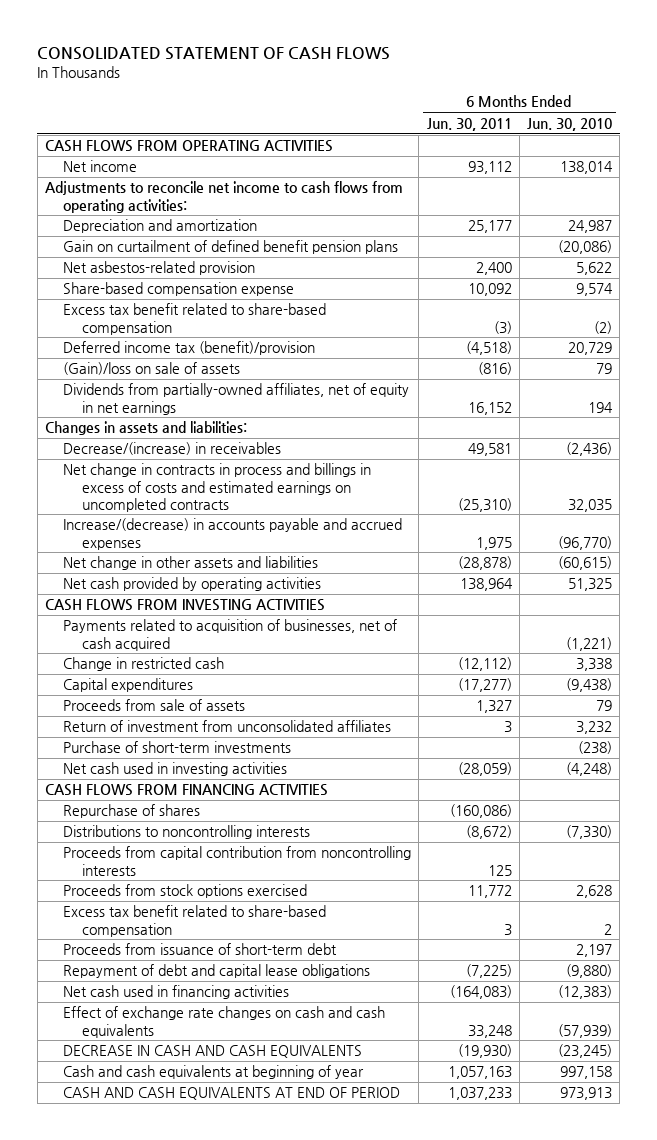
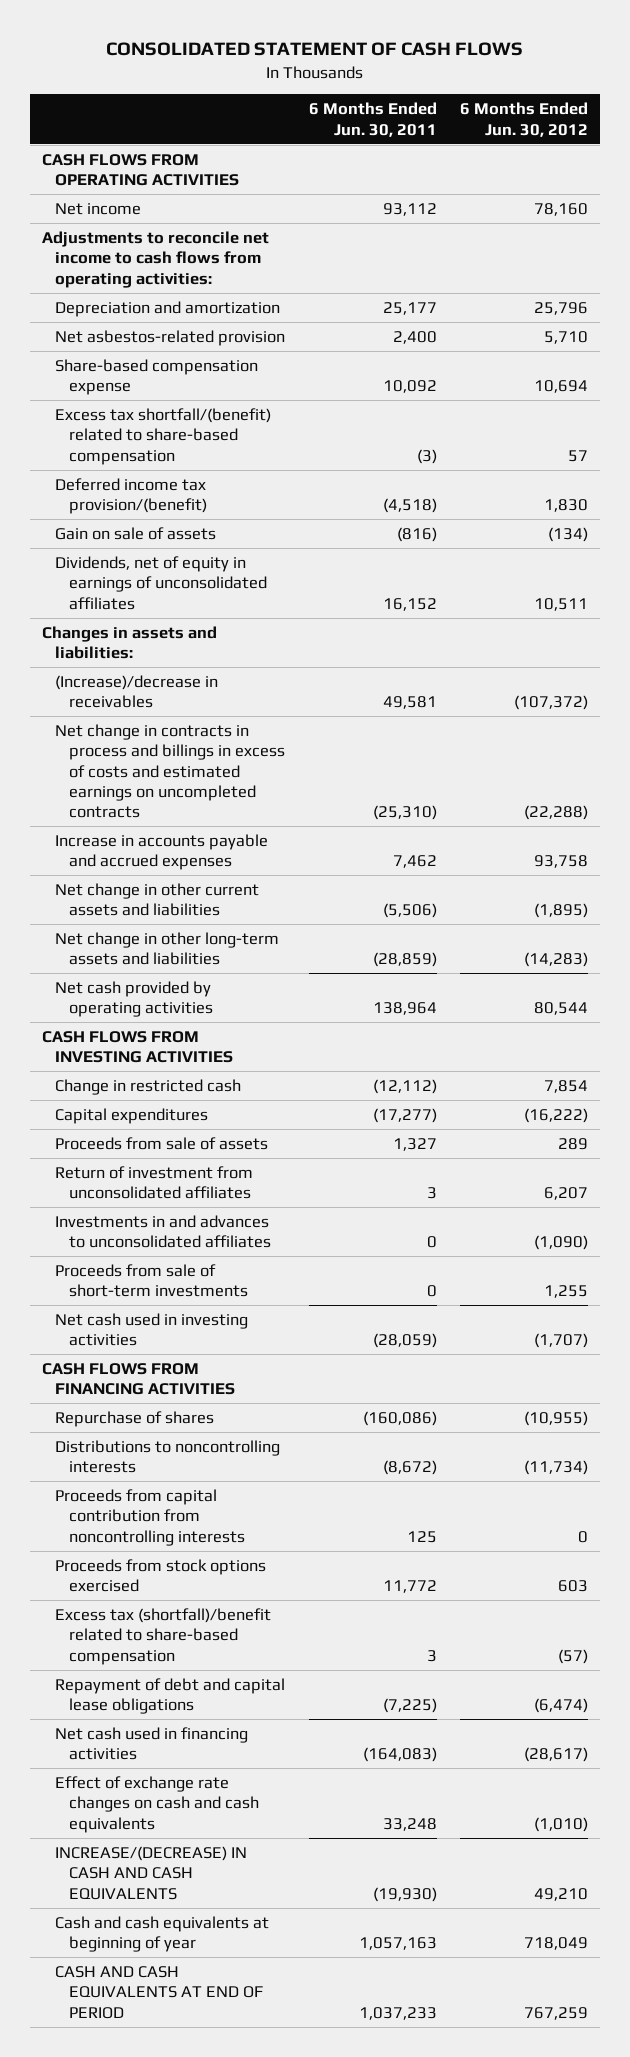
- | 6 Months Ended Jun. 30, 2011 | 6 Months Ended Jun. 30, 2010
+ | 6 Months Ended Jun. 30, 2011 | 6 Months Ended Jun. 30, 2012
- Gain on curtailment of defined benefit pension plans | | (20,086)
- Excess tax benefit related to share-based compensation | (3) | (2)
- Deferred income tax (benefit)/provision | (4,518) | 20,729
- (Gain)/loss on sale of assets | (816) | 79
- Dividends from partially-owned affiliates, net of equity in net earnings | 16,152 | 194
+ Excess tax shortfall/(benefit) related to share-based compensation | (3) | 57
+ Deferred income tax provision/(benefit) | (4,518) | 1,830
+ Gain on sale of assets | (816) | (134)
+ Dividends, net of equity in earnings of unconsolidated affiliates | 16,152 | 10,511
- Decrease/(increase) in receivables | 49,581 | (2,436)
+ (Increase)/decrease in receivables | 49,581 | (107,372)
- Increase/(decrease) in accounts payable and accrued expenses | 1,975 | (96,770)
- Net change in other assets and liabilities | (28,878) | (60,615)
+ Increase in accounts payable and accrued expenses | 7,462 | 93,758
+ Net change in other current assets and liabilities | (5,506) | (1,895)
+ Net change in other long-term assets and liabilities | (28,859) | (14,283)
- Payments related to acquisition of businesses, net of cash acquired | | (1,221)
- Purchase of short-term investments | | (238)
+ Investments in and advances to unconsolidated affiliates | 0 | (1,090)
+ Proceeds from sale of short-term investments | 0 | 1,255
- Excess tax benefit related to share-based compensation | 3 | 2
- Proceeds from issuance of short-term debt | | 2,197
+ Excess tax (shortfall)/benefit related to share-based compensation | 3 | (57)
- DECREASE IN CASH AND CASH EQUIVALENTS | (19,930) | (23,245)
+ INCREASE/(DECREASE) IN CASH AND CASH EQUIVALENTS | (19,930) | 49,210

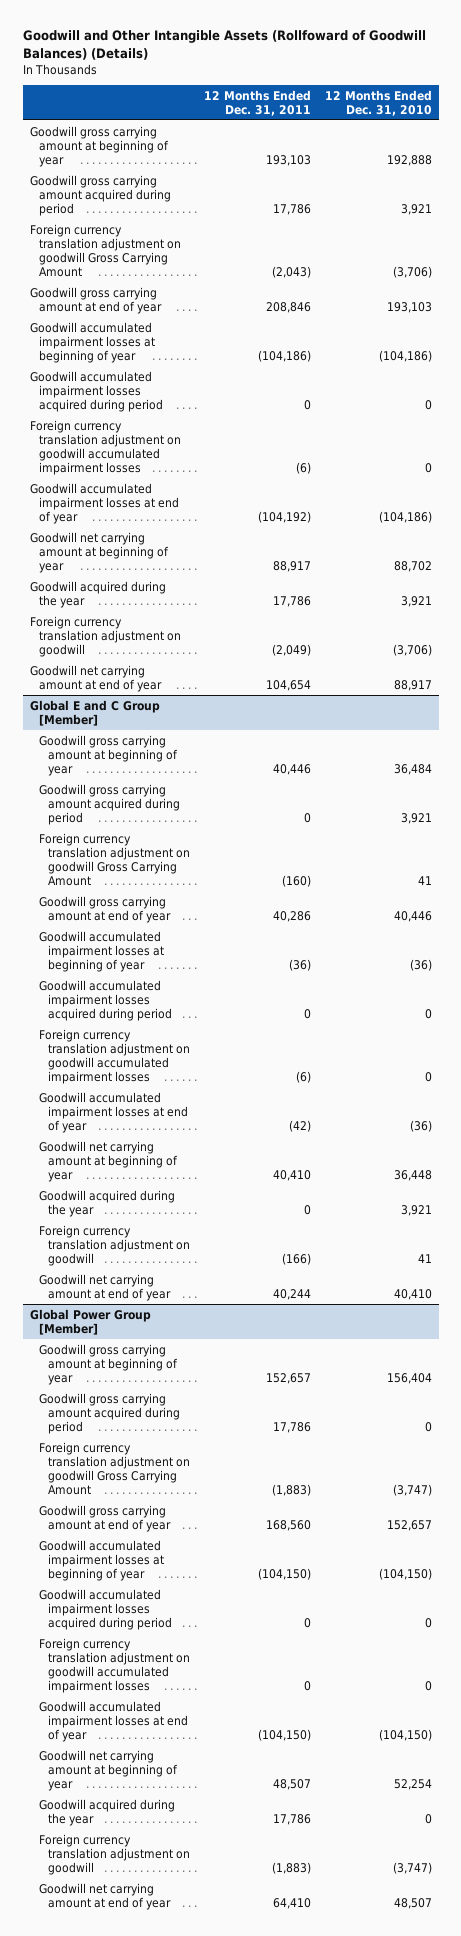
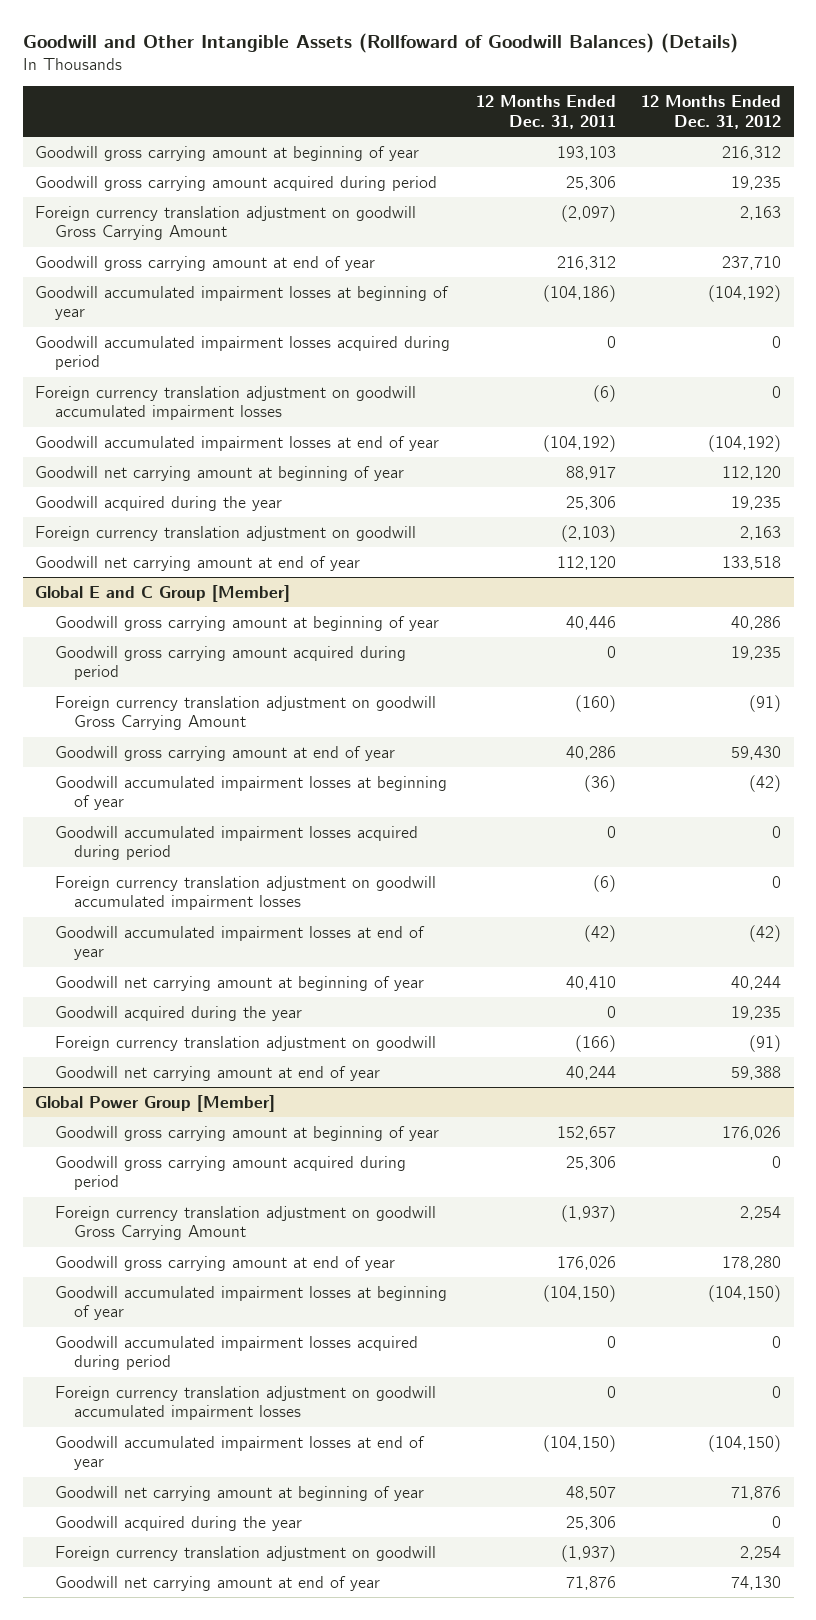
- | 12 Months Ended Dec. 31, 2011 | 12 Months Ended Dec. 31, 2010
+ | 12 Months Ended Dec. 31, 2011 | 12 Months Ended Dec. 31, 2012
- Goodwill gross carrying amount acquired during period | 17,786 | 3,921
- Foreign currency translation adjustment on goodwill Gross Carrying Amount | (2,043) | (3,706)
- Goodwill gross carrying amount at end of year | 208,846 | 193,103
+ Goodwill gross carrying amount acquired during period | 25,306 | 19,235
+ Foreign currency translation adjustment on goodwill Gross Carrying Amount | (2,097) | 2,163
+ Goodwill gross carrying amount at end of year | 216,312 | 237,710
- Goodwill acquired during the year | 17,786 | 3,921
- Foreign currency translation adjustment on goodwill | (2,049) | (3,706)
- Goodwill net carrying amount at end of year | 104,654 | 88,917
+ Goodwill acquired during the year | 25,306 | 19,235
+ Foreign currency translation adjustment on goodwill | (2,103) | 2,163
+ Goodwill net carrying amount at end of year | 112,120 | 133,518
@ Global Power Group [Member]
- Goodwill gross carrying amount acquired during period | 17,786 | 0
- Foreign currency translation adjustment on goodwill Gross Carrying Amount | (1,883) | (3,747)
- Goodwill gross carrying amount at end of year | 168,560 | 152,657
+ Goodwill gross carrying amount acquired during period | 25,306 | 0
+ Foreign currency translation adjustment on goodwill Gross Carrying Amount | (1,937) | 2,254
+ Goodwill gross carrying amount at end of year | 176,026 | 178,280
- Goodwill acquired during the year | 17,786 | 0
- Foreign currency translation adjustment on goodwill | (1,883) | (3,747)
- Goodwill net carrying amount at end of year | 64,410 | 48,507
+ Goodwill acquired during the year | 25,306 | 0
+ Foreign currency translation adjustment on goodwill | (1,937) | 2,254
+ Goodwill net carrying amount at end of year | 71,876 | 74,130

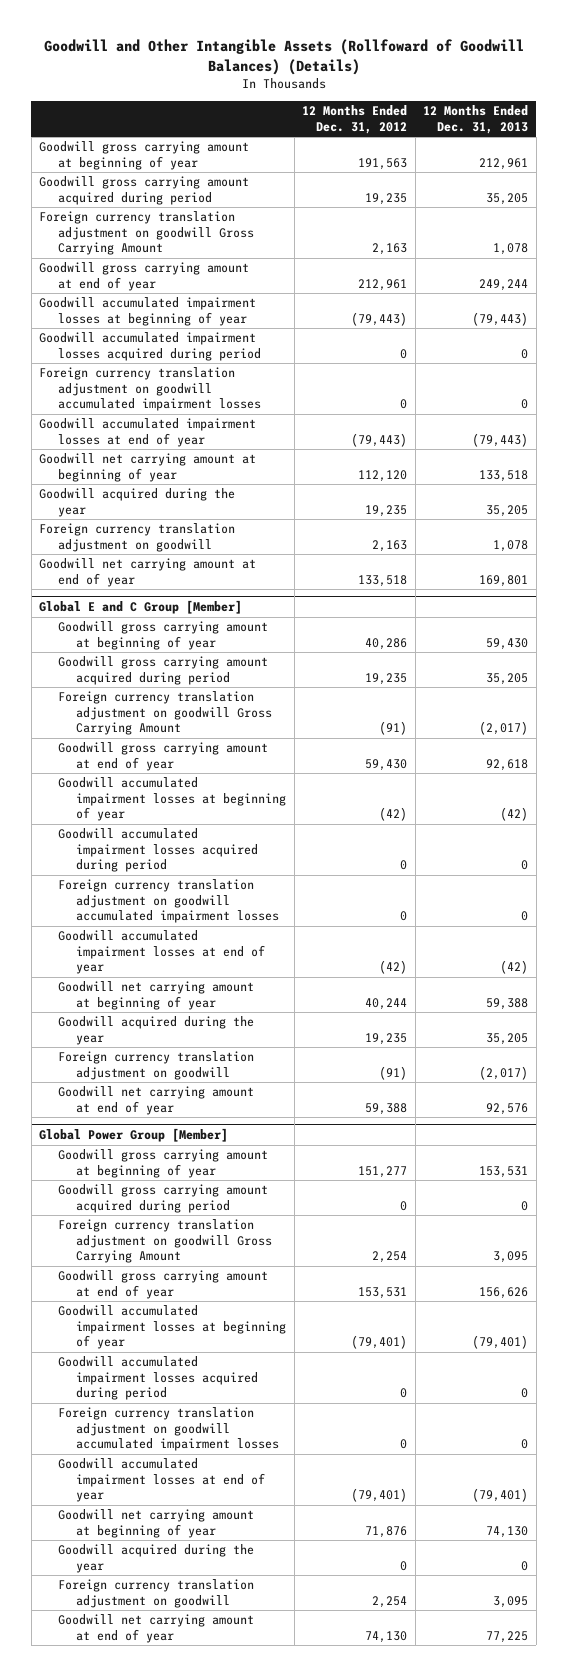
- | 12 Months Ended Dec. 31, 2011 | 12 Months Ended Dec. 31, 2012
+ | 12 Months Ended Dec. 31, 2012 | 12 Months Ended Dec. 31, 2013
- Goodwill gross carrying amount at beginning of year | 193,103 | 216,312
+ Goodwill gross carrying amount at beginning of year | 191,563 | 212,961
- Goodwill gross carrying amount at end of year | 216,312 | 237,710
- Goodwill accumulated impairment losses at beginning of year | (104,186) | (104,192)
+ Goodwill gross carrying amount at end of year | 212,961 | 249,244
+ Goodwill accumulated impairment losses at beginning of year | (79,443) | (79,443)
- Goodwill accumulated impairment losses at end of year | (104,192) | (104,192)
+ Goodwill accumulated impairment losses at end of year | (79,443) | (79,443)
@ Global Power Group [Member]
- Goodwill gross carrying amount at beginning of year | 152,657 | 176,026
+ Goodwill gross carrying amount at beginning of year | 151,277 | 153,531
- Goodwill gross carrying amount at end of year | 176,026 | 178,280
- Goodwill accumulated impairment losses at beginning of year | (104,150) | (104,150)
+ Goodwill gross carrying amount at end of year | 153,531 | 156,626
+ Goodwill accumulated impairment losses at beginning of year | (79,401) | (79,401)
- Goodwill accumulated impairment losses at end of year | (104,150) | (104,150)
+ Goodwill accumulated impairment losses at end of year | (79,401) | (79,401)

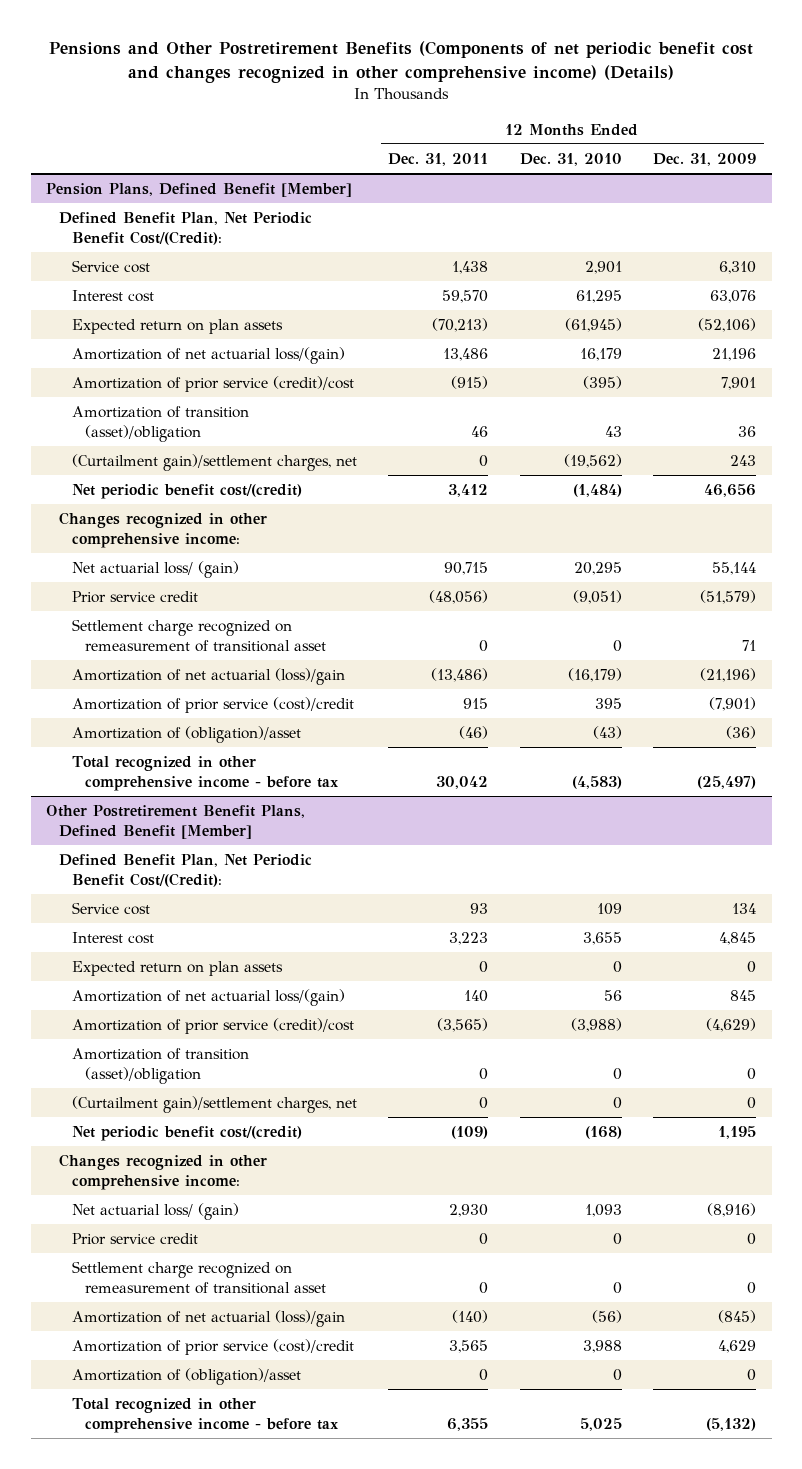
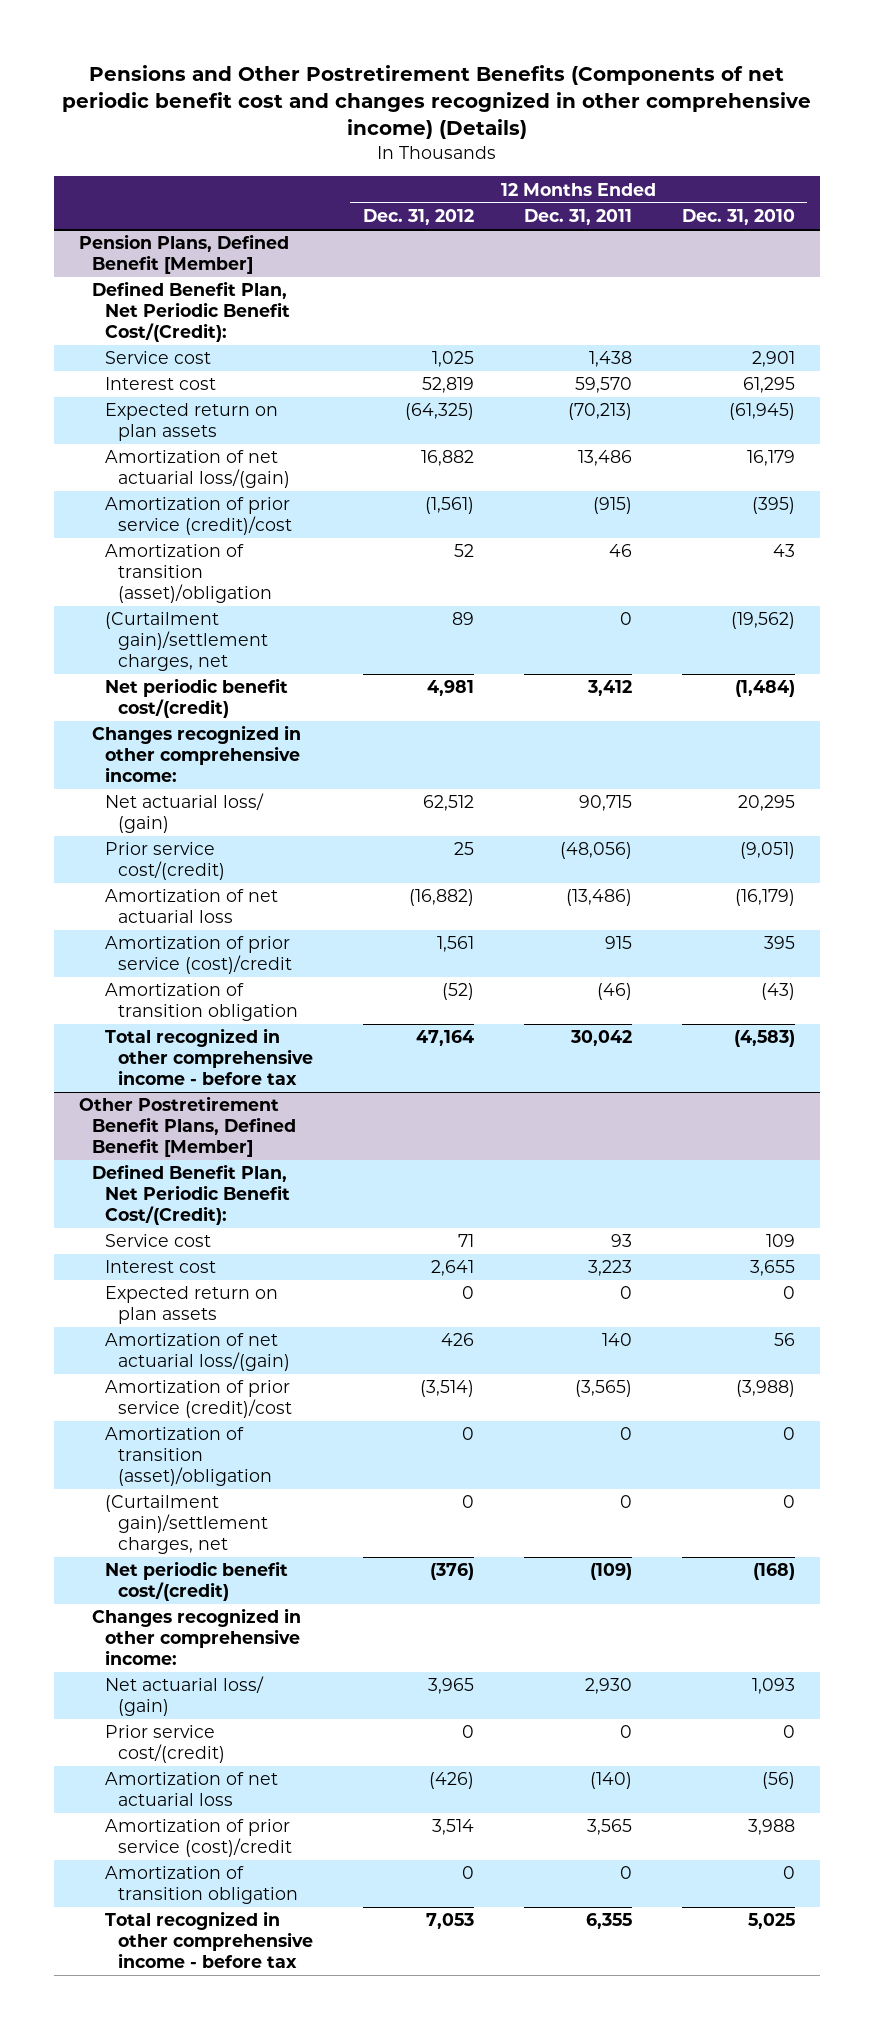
- | 12 Months Ended Dec. 31, 2011 | 12 Months Ended Dec. 31, 2010 | 12 Months Ended Dec. 31, 2009
+ | 12 Months Ended Dec. 31, 2012 | 12 Months Ended Dec. 31, 2011 | 12 Months Ended Dec. 31, 2010
@ Pension Plans, Defined Benefit [Member]
- Prior service credit | (48,056) | (9,051) | (51,579)
- Settlement charge recognized on remeasurement of transitional asset | 0 | 0 | 71
- Amortization of net actuarial (loss)/gain | (13,486) | (16,179) | (21,196)
+ Prior service cost/(credit) | 25 | (48,056) | (9,051)
+ Amortization of net actuarial loss | (16,882) | (13,486) | (16,179)
- Amortization of (obligation)/asset | (46) | (43) | (36)
+ Amortization of transition obligation | (52) | (46) | (43)
@ Other Postretirement Benefit Plans, Defined Benefit [Member]
- Prior service credit | 0 | 0 | 0
- Settlement charge recognized on remeasurement of transitional asset | 0 | 0 | 0
- Amortization of net actuarial (loss)/gain | (140) | (56) | (845)
+ Prior service cost/(credit) | 0 | 0 | 0
+ Amortization of net actuarial loss | (426) | (140) | (56)
- Amortization of (obligation)/asset | 0 | 0 | 0
+ Amortization of transition obligation | 0 | 0 | 0

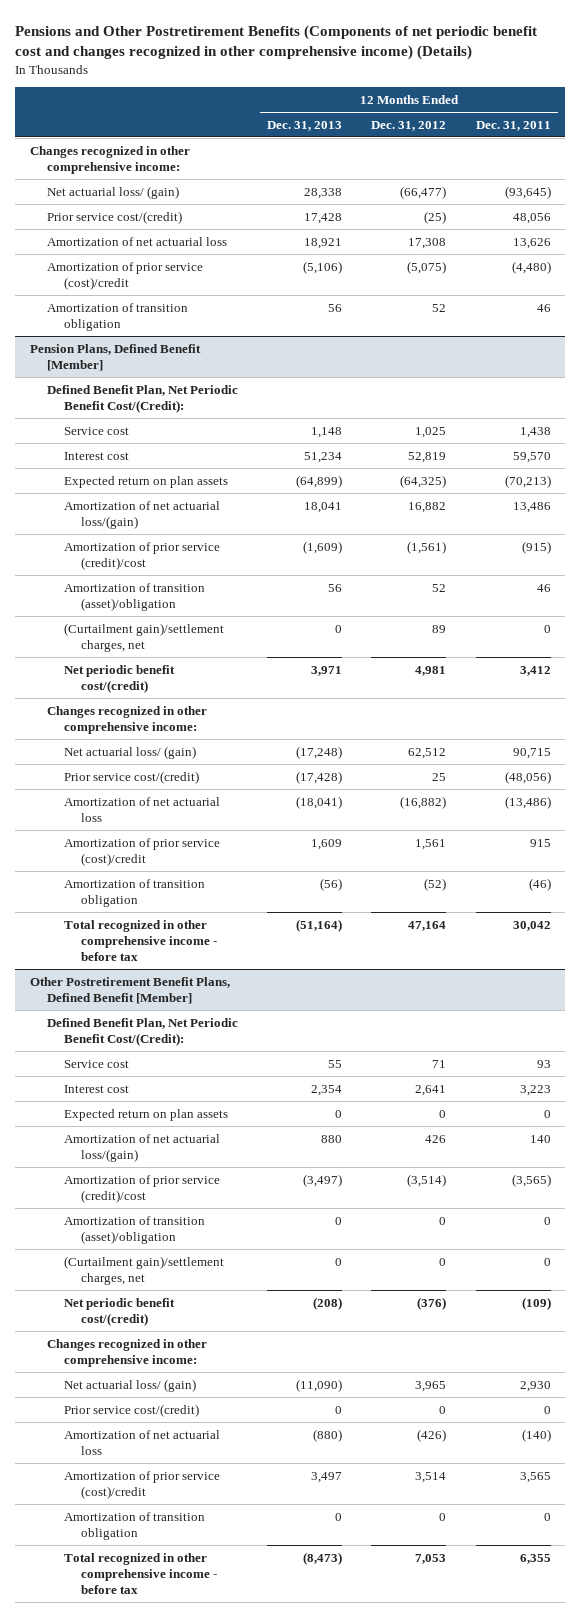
- | 12 Months Ended Dec. 31, 2012 | 12 Months Ended Dec. 31, 2011 | 12 Months Ended Dec. 31, 2010
+ | 12 Months Ended Dec. 31, 2013 | 12 Months Ended Dec. 31, 2012 | 12 Months Ended Dec. 31, 2011
+ Changes recognized in other comprehensive income:
+ Net actuarial loss/ (gain) | 28,338 | (66,477) | (93,645)
+ Prior service cost/(credit) | 17,428 | (25) | 48,056
+ Amortization of net actuarial loss | 18,921 | 17,308 | 13,626
+ Amortization of prior service (cost)/credit | (5,106) | (5,075) | (4,480)
+ Amortization of transition obligation | 56 | 52 | 46

